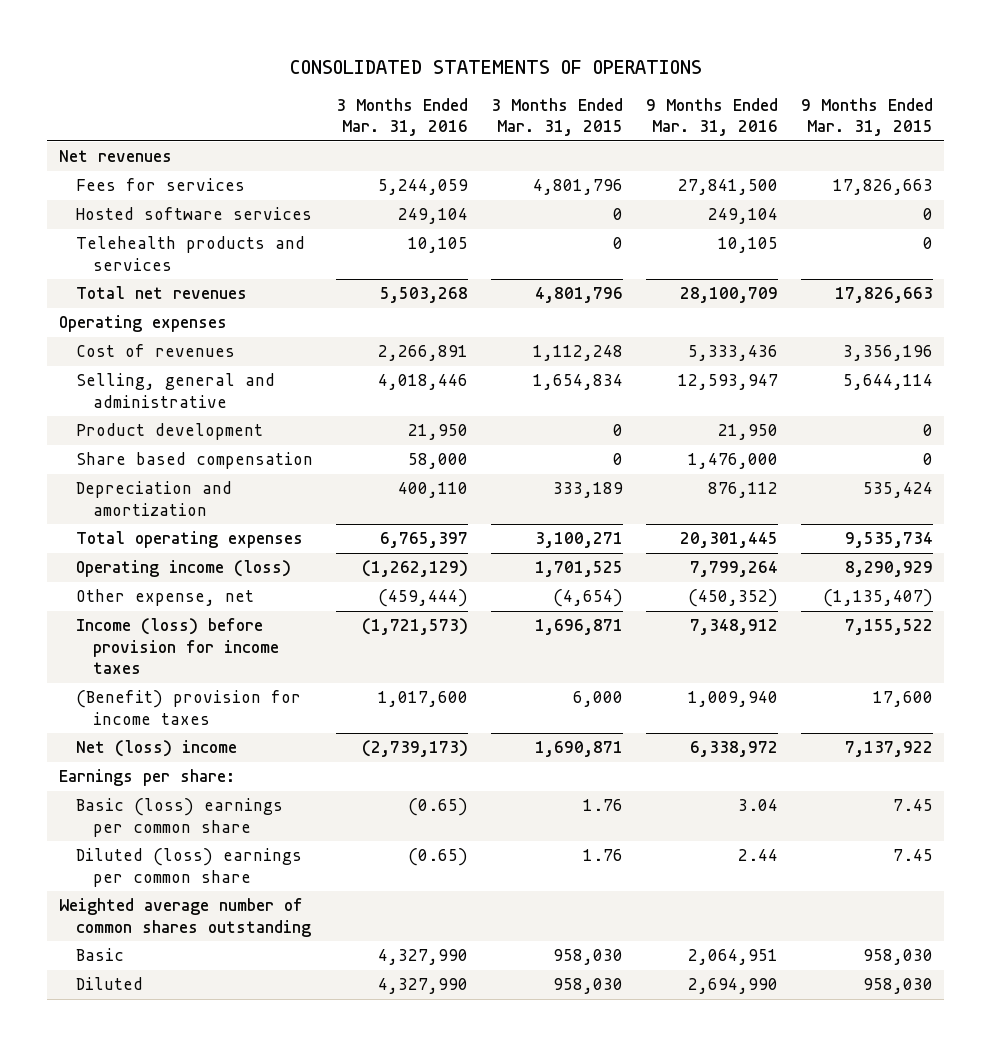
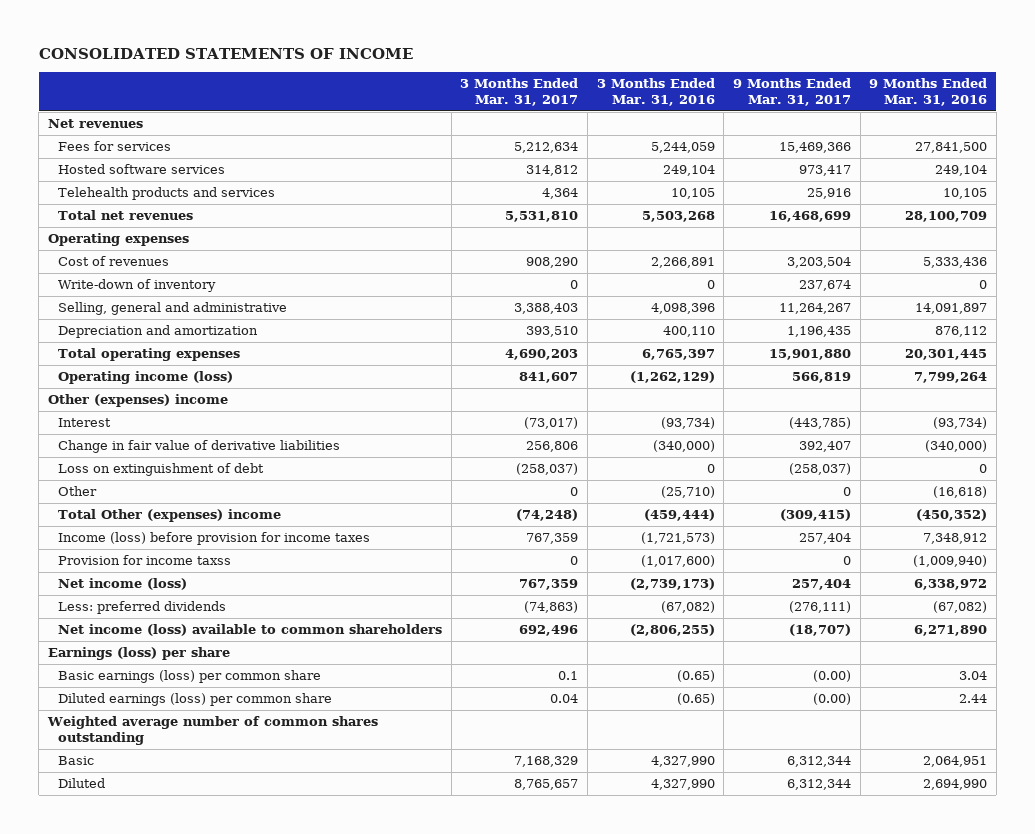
- CONSOLIDATED STATEMENTS OF OPERATIONS
+ CONSOLIDATED STATEMENTS OF INCOME
- | 3 Months Ended Mar. 31, 2016 | 3 Months Ended Mar. 31, 2015 | 9 Months Ended Mar. 31, 2016 | 9 Months Ended Mar. 31, 2015
+ | 3 Months Ended Mar. 31, 2017 | 3 Months Ended Mar. 31, 2016 | 9 Months Ended Mar. 31, 2017 | 9 Months Ended Mar. 31, 2016
- Selling, general and administrative | 4,018,446 | 1,654,834 | 12,593,947 | 5,644,114
- Product development | 21,950 | 0 | 21,950 | 0
- Share based compensation | 58,000 | 0 | 1,476,000 | 0
+ Write-down of inventory | 0 | 0 | 237,674 | 0
+ Selling, general and administrative | 3,388,403 | 4,098,396 | 11,264,267 | 14,091,897
- Other expense, net | (459,444) | (4,654) | (450,352) | (1,135,407)
+ Other (expenses) income
+ Interest | (73,017) | (93,734) | (443,785) | (93,734)
+ Change in fair value of derivative liabilities | 256,806 | (340,000) | 392,407 | (340,000)
+ Loss on extinguishment of debt | (258,037) | 0 | (258,037) | 0
+ Other | 0 | (25,710) | 0 | (16,618)
+ Total Other (expenses) income | (74,248) | (459,444) | (309,415) | (450,352)
- (Benefit) provision for income taxes | 1,017,600 | 6,000 | 1,009,940 | 17,600
- Net (loss) income | (2,739,173) | 1,690,871 | 6,338,972 | 7,137,922
- Earnings per share:
- Basic (loss) earnings per common share | (0.65) | 1.76 | 3.04 | 7.45
- Diluted (loss) earnings per common share | (0.65) | 1.76 | 2.44 | 7.45
+ Provision for income taxss | 0 | (1,017,600) | 0 | (1,009,940)
+ Net income (loss) | 767,359 | (2,739,173) | 257,404 | 6,338,972
+ Less: preferred dividends | (74,863) | (67,082) | (276,111) | (67,082)
+ Net income (loss) available to common shareholders | 692,496 | (2,806,255) | (18,707) | 6,271,890
+ Earnings (loss) per share
+ Basic earnings (loss) per common share | 0.1 | (0.65) | (0.00) | 3.04
+ Diluted earnings (loss) per common share | 0.04 | (0.65) | (0.00) | 2.44

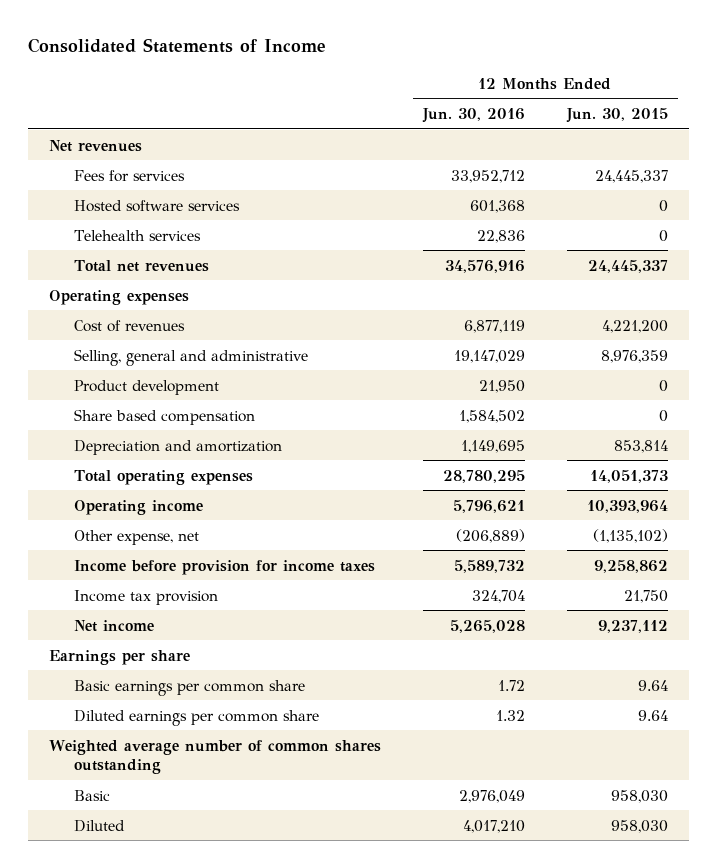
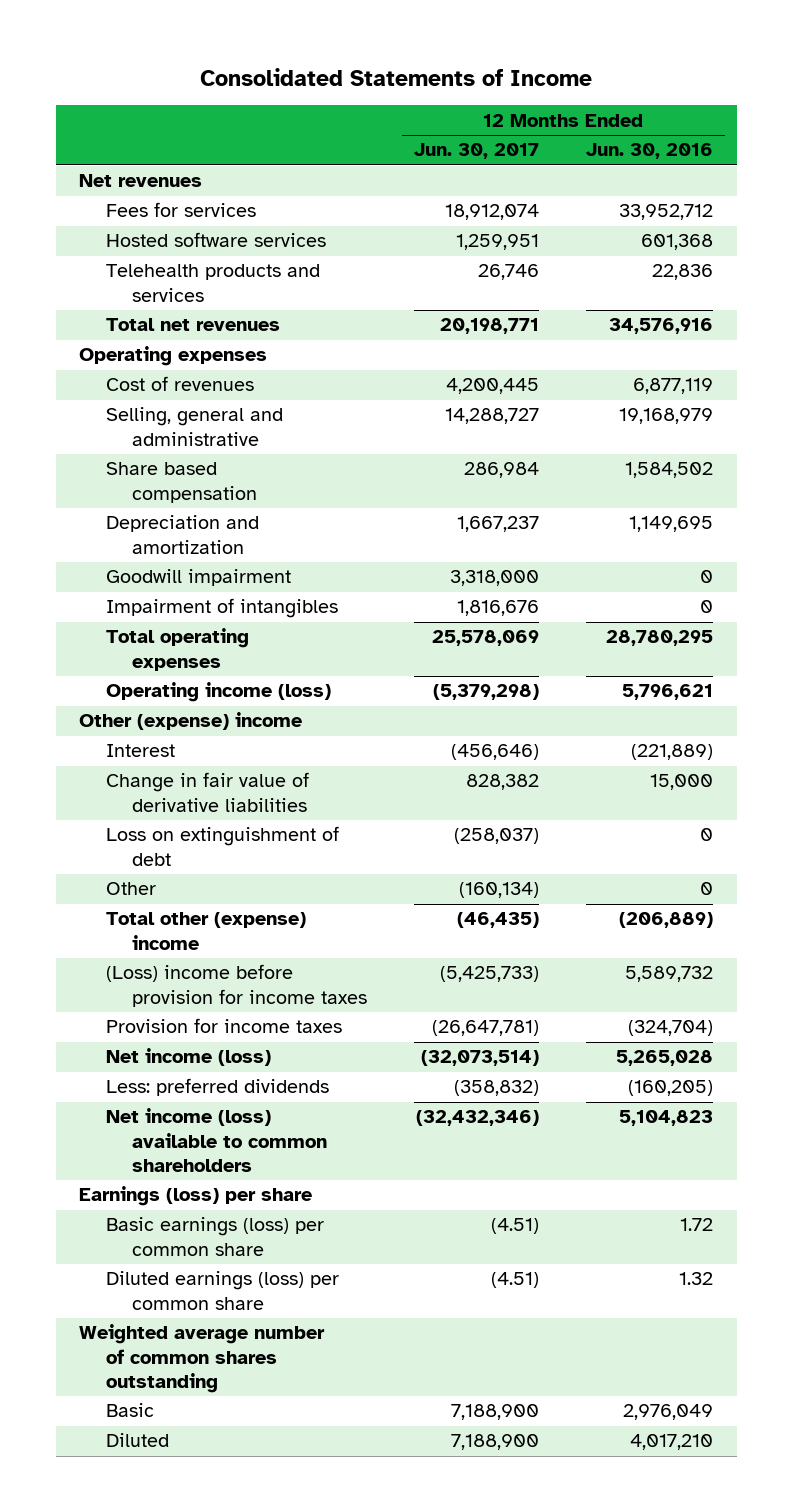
- | 12 Months Ended Jun. 30, 2016 | 12 Months Ended Jun. 30, 2015
+ | 12 Months Ended Jun. 30, 2017 | 12 Months Ended Jun. 30, 2016
- Telehealth services | 22,836 | 0
+ Telehealth products and services | 26,746 | 22,836
- Selling, general and administrative | 19,147,029 | 8,976,359
- Product development | 21,950 | 0
+ Selling, general and administrative | 14,288,727 | 19,168,979
+ Goodwill impairment | 3,318,000 | 0
+ Impairment of intangibles | 1,816,676 | 0
- Operating income | 5,796,621 | 10,393,964
- Other expense, net | (206,889) | (1,135,102)
- Income before provision for income taxes | 5,589,732 | 9,258,862
- Income tax provision | 324,704 | 21,750
- Net income | 5,265,028 | 9,237,112
- Earnings per share
- Basic earnings per common share | 1.72 | 9.64
- Diluted earnings per common share | 1.32 | 9.64
+ Operating income (loss) | (5,379,298) | 5,796,621
+ Other (expense) income
+ Interest | (456,646) | (221,889)
+ Change in fair value of derivative liabilities | 828,382 | 15,000
+ Loss on extinguishment of debt | (258,037) | 0
+ Other | (160,134) | 0
+ Total other (expense) income | (46,435) | (206,889)
+ (Loss) income before provision for income taxes | (5,425,733) | 5,589,732
+ Provision for income taxes | (26,647,781) | (324,704)
+ Net income (loss) | (32,073,514) | 5,265,028
+ Less: preferred dividends | (358,832) | (160,205)
+ Net income (loss) available to common shareholders | (32,432,346) | 5,104,823
+ Earnings (loss) per share
+ Basic earnings (loss) per common share | (4.51) | 1.72
+ Diluted earnings (loss) per common share | (4.51) | 1.32

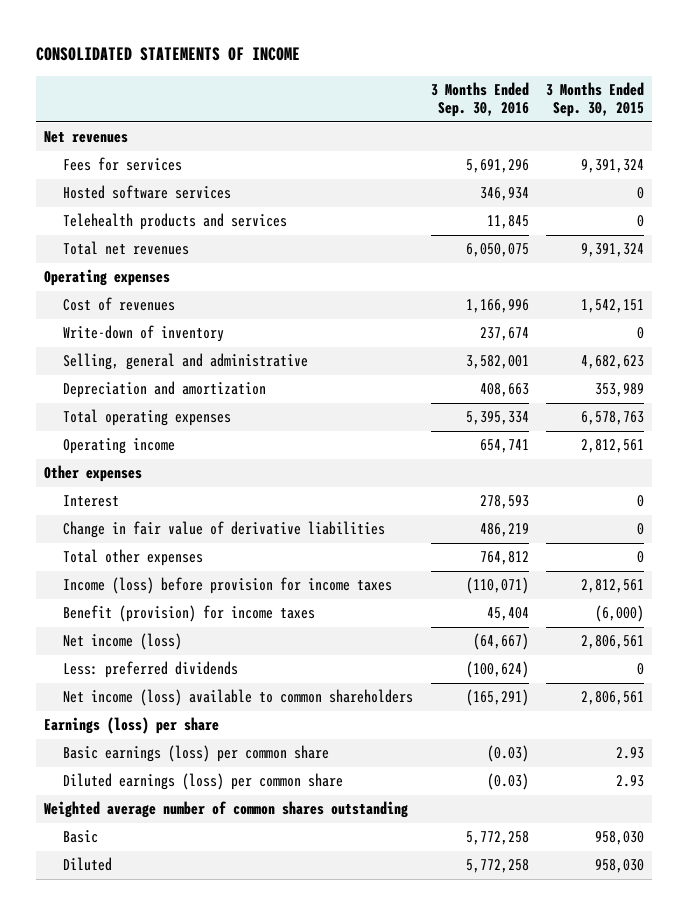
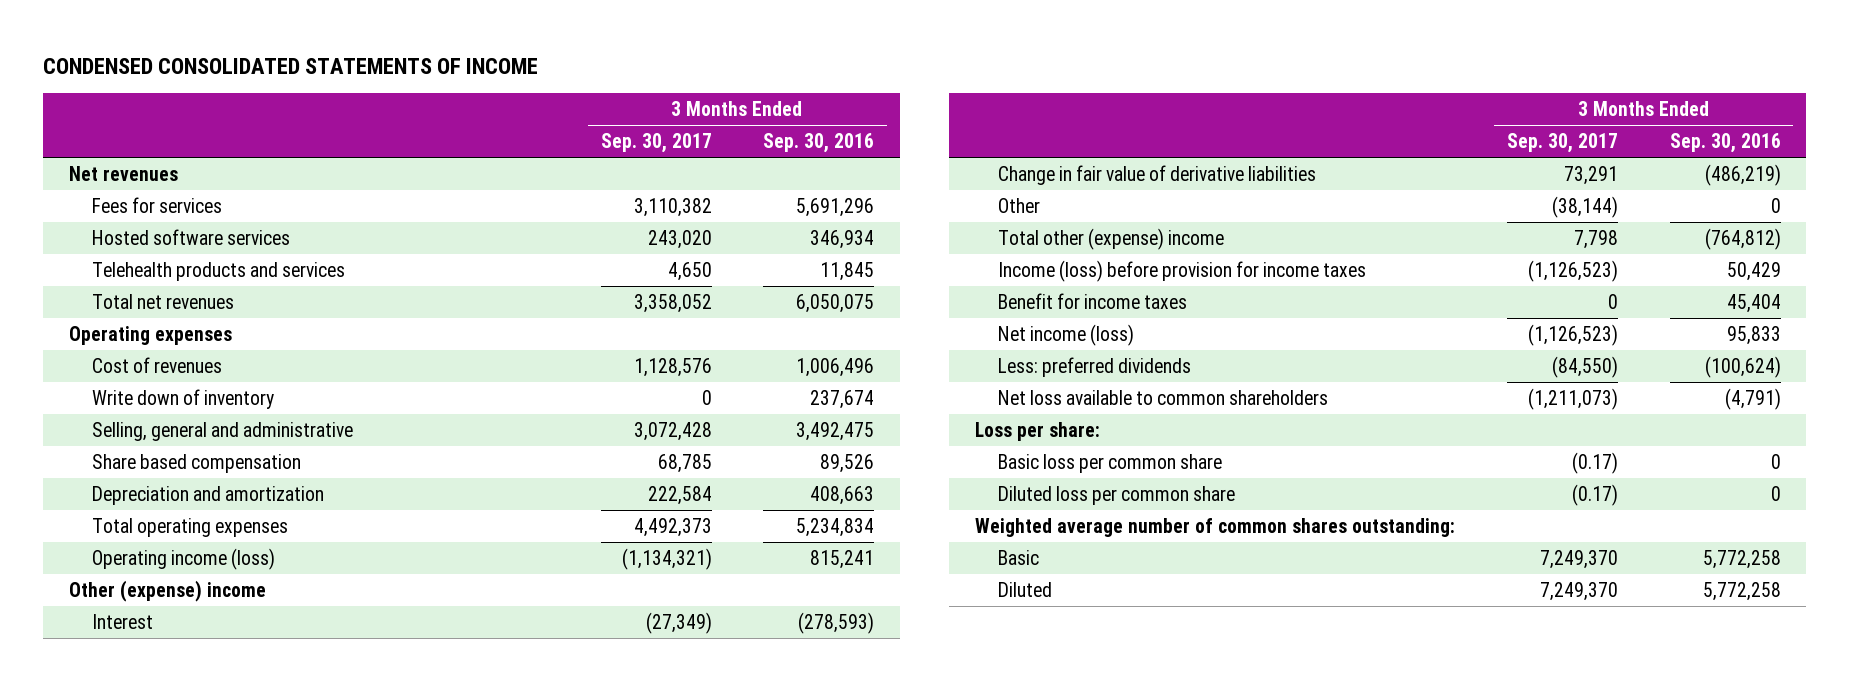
- CONSOLIDATED STATEMENTS OF INCOME
+ CONDENSED CONSOLIDATED STATEMENTS OF INCOME
- | 3 Months Ended Sep. 30, 2016 | 3 Months Ended Sep. 30, 2015
+ | 3 Months Ended Sep. 30, 2017 | 3 Months Ended Sep. 30, 2016
- Cost of revenues | 1,166,996 | 1,542,151
- Write-down of inventory | 237,674 | 0
- Selling, general and administrative | 3,582,001 | 4,682,623
+ Cost of revenues | 1,128,576 | 1,006,496
+ Write down of inventory | 0 | 237,674
+ Selling, general and administrative | 3,072,428 | 3,492,475
+ Share based compensation | 68,785 | 89,526
- Total operating expenses | 5,395,334 | 6,578,763
- Operating income | 654,741 | 2,812,561
- Other expenses
- Interest | 278,593 | 0
- Change in fair value of derivative liabilities | 486,219 | 0
- Total other expenses | 764,812 | 0
- Income (loss) before provision for income taxes | (110,071) | 2,812,561
- Benefit (provision) for income taxes | 45,404 | (6,000)
- Net income (loss) | (64,667) | 2,806,561
+ Total operating expenses | 4,492,373 | 5,234,834
+ Operating income (loss) | (1,134,321) | 815,241
+ Other (expense) income
+ Interest | (27,349) | (278,593)
+ Change in fair value of derivative liabilities | 73,291 | (486,219)
+ Other | (38,144) | 0
+ Total other (expense) income | 7,798 | (764,812)
+ Income (loss) before provision for income taxes | (1,126,523) | 50,429
+ Benefit for income taxes | 0 | 45,404
+ Net income (loss) | (1,126,523) | 95,833
- Net income (loss) available to common shareholders | (165,291) | 2,806,561
- Earnings (loss) per share
- Basic earnings (loss) per common share | (0.03) | 2.93
- Diluted earnings (loss) per common share | (0.03) | 2.93
- Weighted average number of common shares outstanding
+ Net loss available to common shareholders | (1,211,073) | (4,791)
+ Loss per share:
+ Basic loss per common share | (0.17) | 0
+ Diluted loss per common share | (0.17) | 0
+ Weighted average number of common shares outstanding:

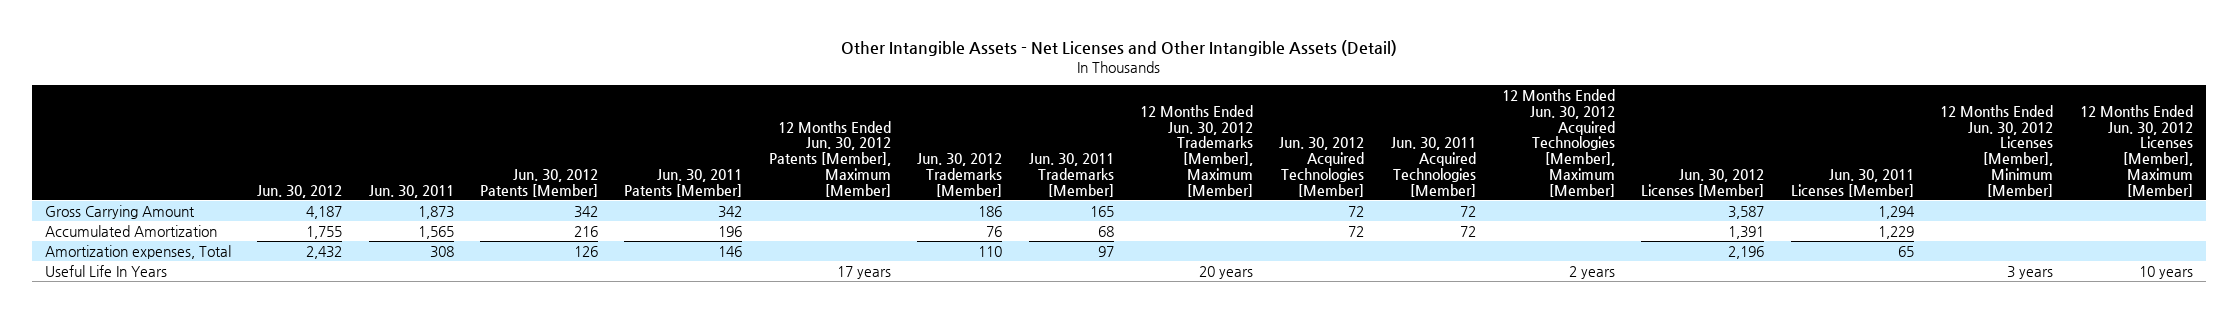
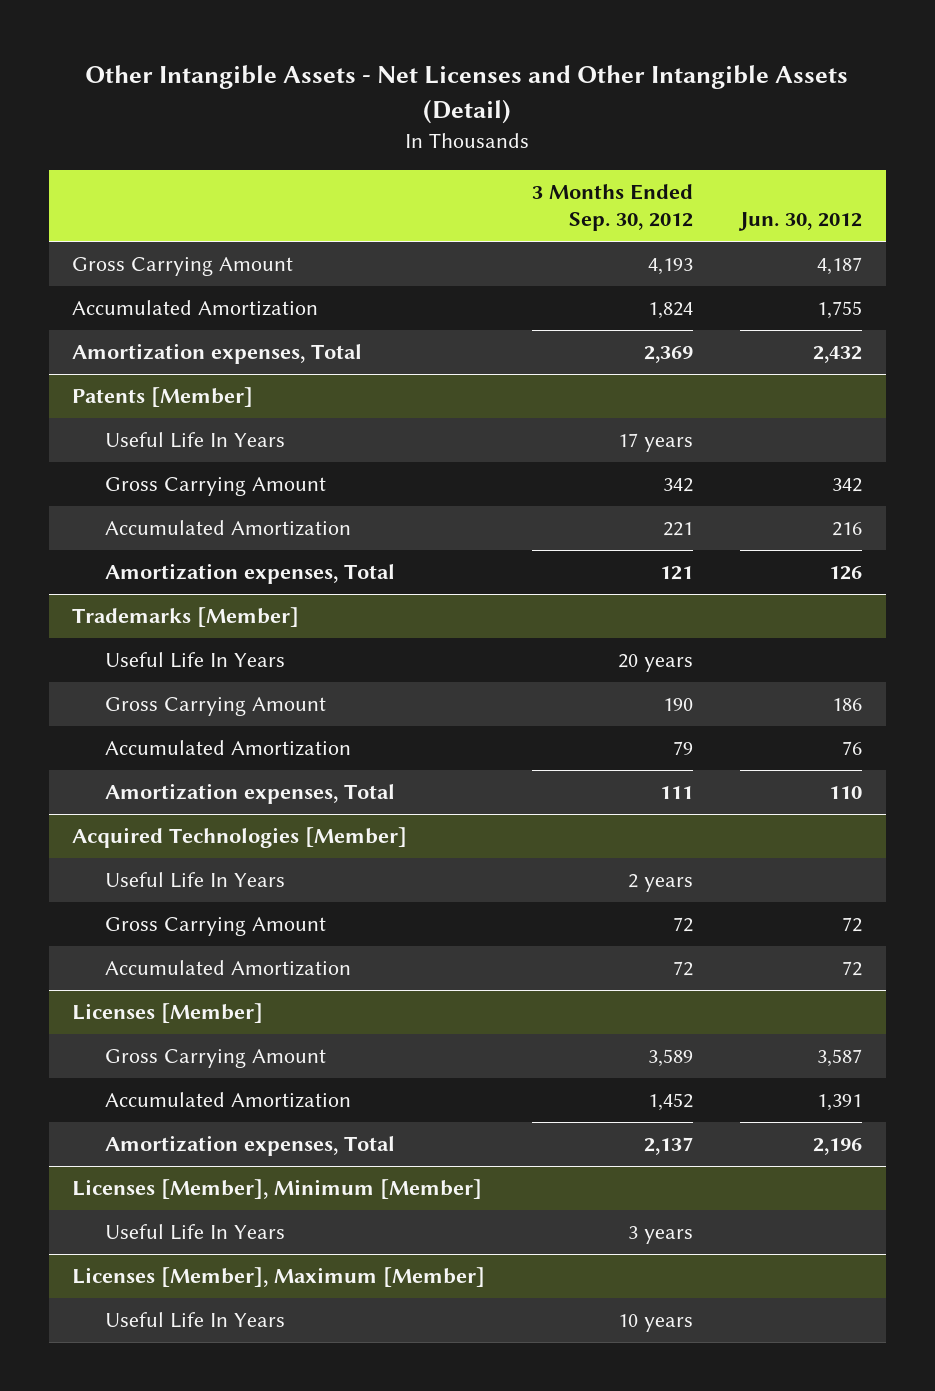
- | Jun. 30, 2012 | Jun. 30, 2011 | Jun. 30, 2012 Patents [Member] | Jun. 30, 2011 Patents [Member] | 12 Months Ended Jun. 30, 2012 Patents [Member], Maximum [Member] | Jun. 30, 2012 Trademarks [Member] | Jun. 30, 2011 Trademarks [Member] | 12 Months Ended Jun. 30, 2012 Trademarks [Member], Maximum [Member] | Jun. 30, 2012 Acquired Technologies [Member] | Jun. 30, 2011 Acquired Technologies [Member] | 12 Months Ended Jun. 30, 2012 Acquired Technologies [Member], Maximum [Member] | Jun. 30, 2012 Licenses [Member] | Jun. 30, 2011 Licenses [Member] | 12 Months Ended Jun. 30, 2012 Licenses [Member], Minimum [Member] | 12 Months Ended Jun. 30, 2012 Licenses [Member], Maximum [Member]
+ | 3 Months Ended Sep. 30, 2012 | Jun. 30, 2012
+ Patents [Member]
+ Gross Carrying Amount | 342 | 342
+ Accumulated Amortization | 221 | 216
+ Amortization expenses, Total | 121 | 126
+ Trademarks [Member]
+ Useful Life In Years | 20 years |
+ Gross Carrying Amount | 190 | 186
+ Accumulated Amortization | 79 | 76
+ Amortization expenses, Total | 111 | 110
+ Acquired Technologies [Member]
+ Useful Life In Years | 2 years |
+ Gross Carrying Amount | 72 | 72
+ Accumulated Amortization | 72 | 72
+ Licenses [Member]
+ Gross Carrying Amount | 3,589 | 3,587
+ Accumulated Amortization | 1,452 | 1,391
+ Amortization expenses, Total | 2,137 | 2,196
+ Licenses [Member], Minimum [Member]
+ Useful Life In Years | 3 years |
+ Licenses [Member], Maximum [Member]
+ Useful Life In Years | 10 years |

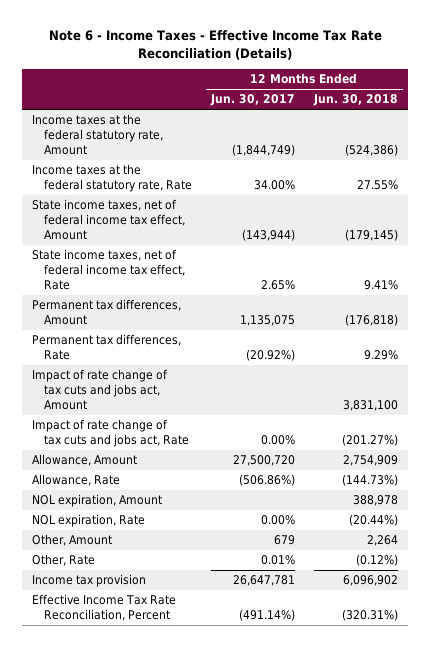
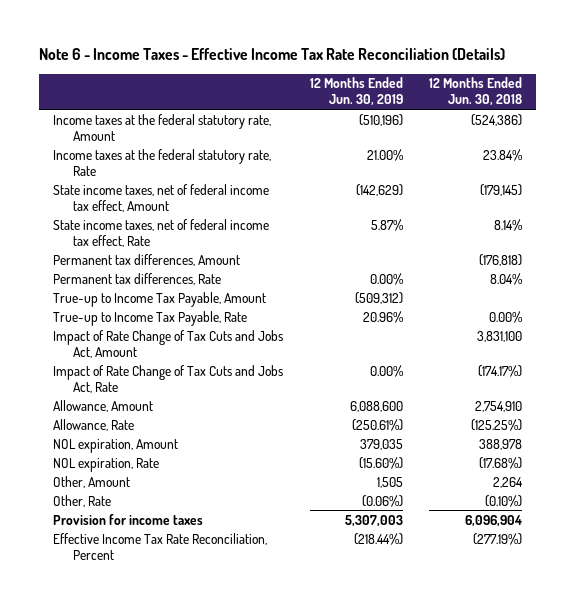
- | 12 Months Ended Jun. 30, 2017 | 12 Months Ended Jun. 30, 2018
+ | 12 Months Ended Jun. 30, 2019 | 12 Months Ended Jun. 30, 2018
- Income taxes at the federal statutory rate, Rate | 34.00% | 27.55%
+ Income taxes at the federal statutory rate, Rate | 21.00% | 23.84%
- State income taxes, net of federal income tax effect, Rate | 2.65% | 9.41%
+ State income taxes, net of federal income tax effect, Rate | 5.87% | 8.14%
- Permanent tax differences, Rate | (20.92%) | 9.29%
- Impact of rate change of tax cuts and jobs act, Amount | | 3,831,100
- Impact of rate change of tax cuts and jobs act, Rate | 0.00% | (201.27%)
- Allowance, Amount | 27,500,720 | 2,754,909
- Allowance, Rate | (506.86%) | (144.73%)
+ Permanent tax differences, Rate | 0.00% | 8.04%
+ True-up to Income Tax Payable, Amount | (509,312) |
+ True-up to Income Tax Payable, Rate | 20.96% | 0.00%
+ Impact of Rate Change of Tax Cuts and Jobs Act, Amount | | 3,831,100
+ Impact of Rate Change of Tax Cuts and Jobs Act, Rate | 0.00% | (174.17%)
+ Allowance, Amount | 6,088,600 | 2,754,910
+ Allowance, Rate | (250.61%) | (125.25%)
- NOL expiration, Rate | 0.00% | (20.44%)
+ NOL expiration, Rate | (15.60%) | (17.68%)
- Other, Rate | 0.01% | (0.12%)
- Income tax provision | 26,647,781 | 6,096,902
- Effective Income Tax Rate Reconciliation, Percent | (491.14%) | (320.31%)
+ Other, Rate | (0.06%) | (0.10%)
+ Provision for income taxes | 5,307,003 | 6,096,904
+ Effective Income Tax Rate Reconciliation, Percent | (218.44%) | (277.19%)

